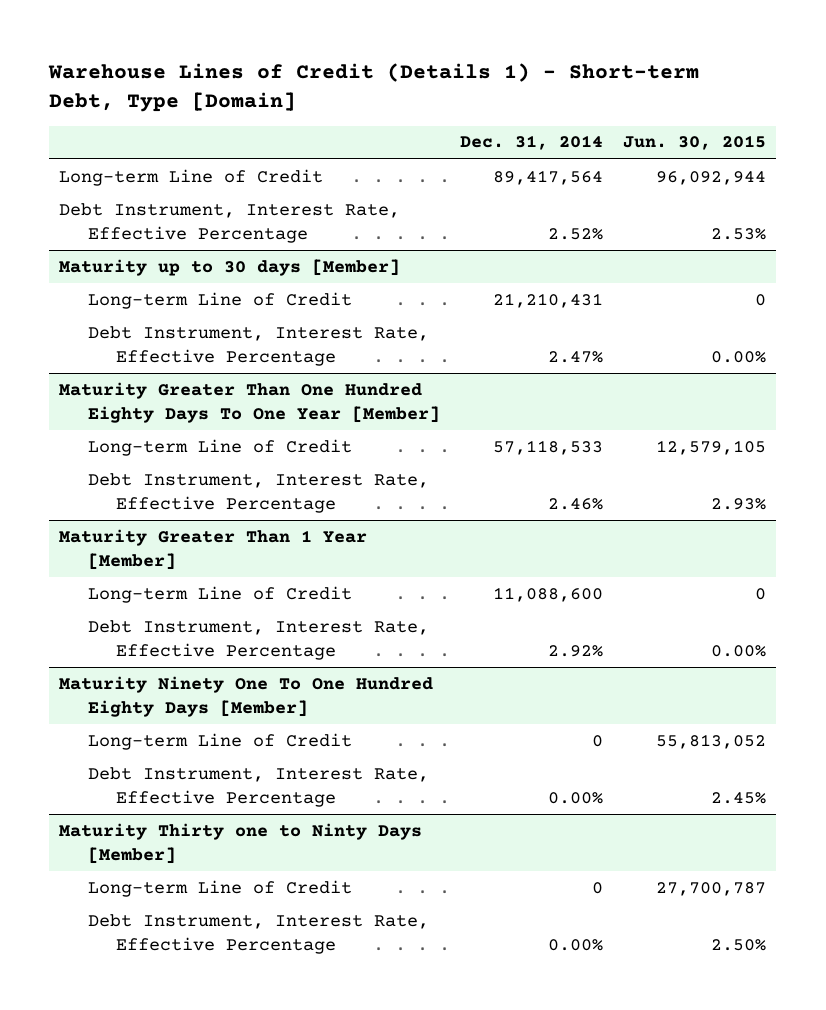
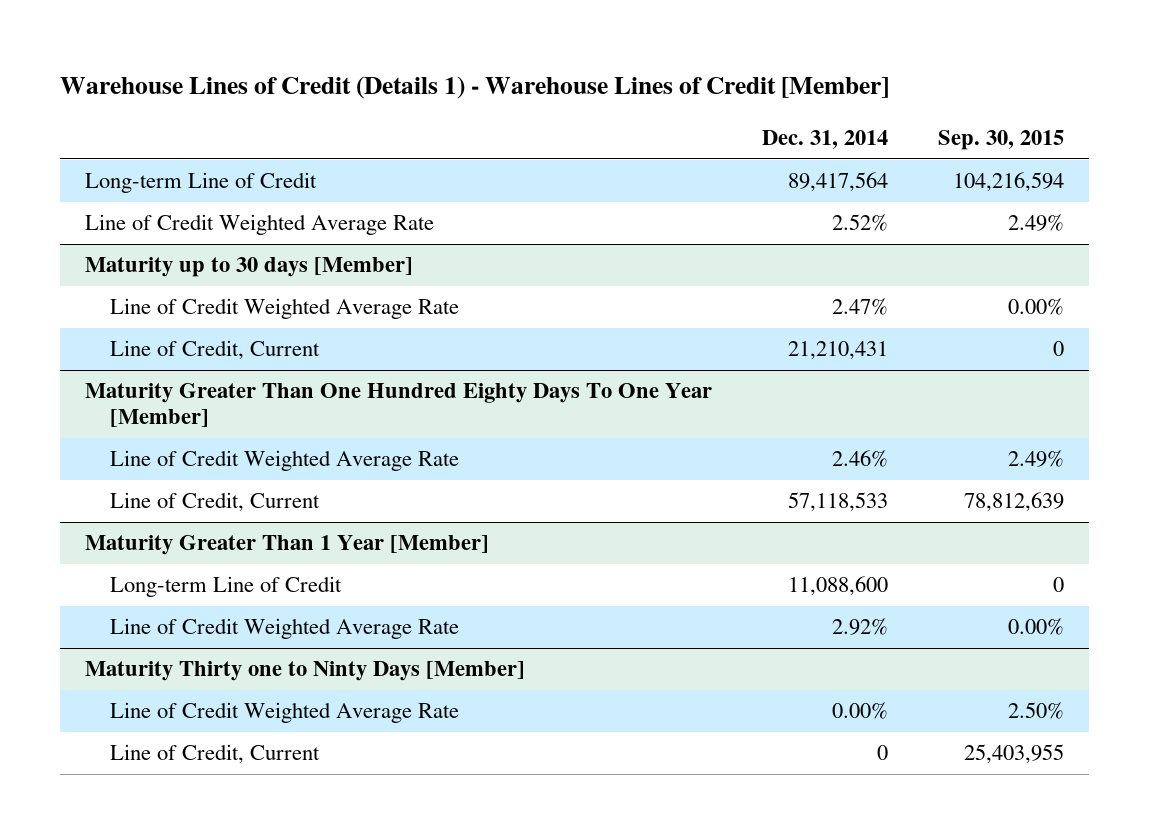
- Warehouse Lines of Credit (Details 1) - Short-term Debt, Type [Domain]
+ Warehouse Lines of Credit (Details 1) - Warehouse Lines of Credit [Member]
- | Dec. 31, 2014 | Jun. 30, 2015
+ | Dec. 31, 2014 | Sep. 30, 2015
- Debt Instrument, Interest Rate, Effective Percentage | 2.52% | 2.53%
+ Line of Credit Weighted Average Rate | 2.52% | 2.49%
@ Maturity up to 30 days [Member]
- Long-term Line of Credit | 21,210,431 | 0
- Debt Instrument, Interest Rate, Effective Percentage | 2.47% | 0.00%
+ Line of Credit Weighted Average Rate | 2.47% | 0.00%
+ Line of Credit, Current | 21,210,431 | 0
@ Maturity Greater Than One Hundred Eighty Days To One Year [Member]
- Long-term Line of Credit | 57,118,533 | 12,579,105
- Debt Instrument, Interest Rate, Effective Percentage | 2.46% | 2.93%
+ Line of Credit Weighted Average Rate | 2.46% | 2.49%
+ Line of Credit, Current | 57,118,533 | 78,812,639
@ Maturity Greater Than 1 Year [Member]
- Debt Instrument, Interest Rate, Effective Percentage | 2.92% | 0.00%
- Maturity Ninety One To One Hundred Eighty Days [Member]
- Long-term Line of Credit | 0 | 55,813,052
- Debt Instrument, Interest Rate, Effective Percentage | 0.00% | 2.45%
@ Maturity Greater Than 1 Year [Member]
+ Line of Credit Weighted Average Rate | 2.92% | 0.00%
@ Maturity Thirty one to Ninty Days [Member]
- Long-term Line of Credit | 0 | 27,700,787
- Debt Instrument, Interest Rate, Effective Percentage | 0.00% | 2.50%
+ Line of Credit Weighted Average Rate | 0.00% | 2.50%
+ Line of Credit, Current | 0 | 25,403,955

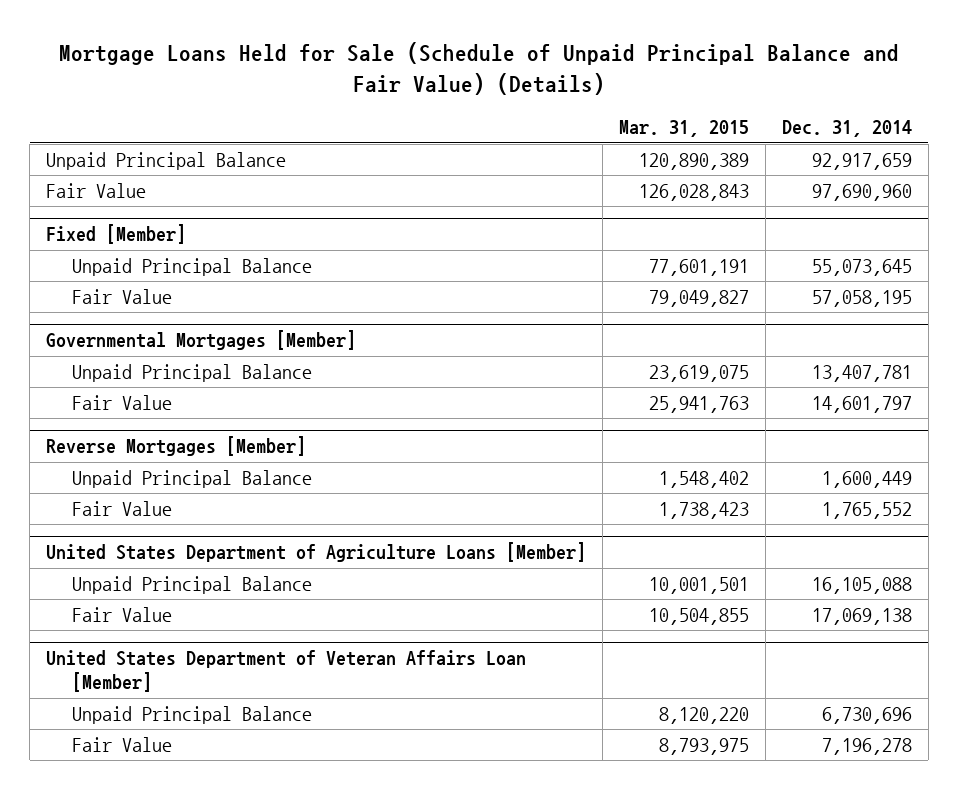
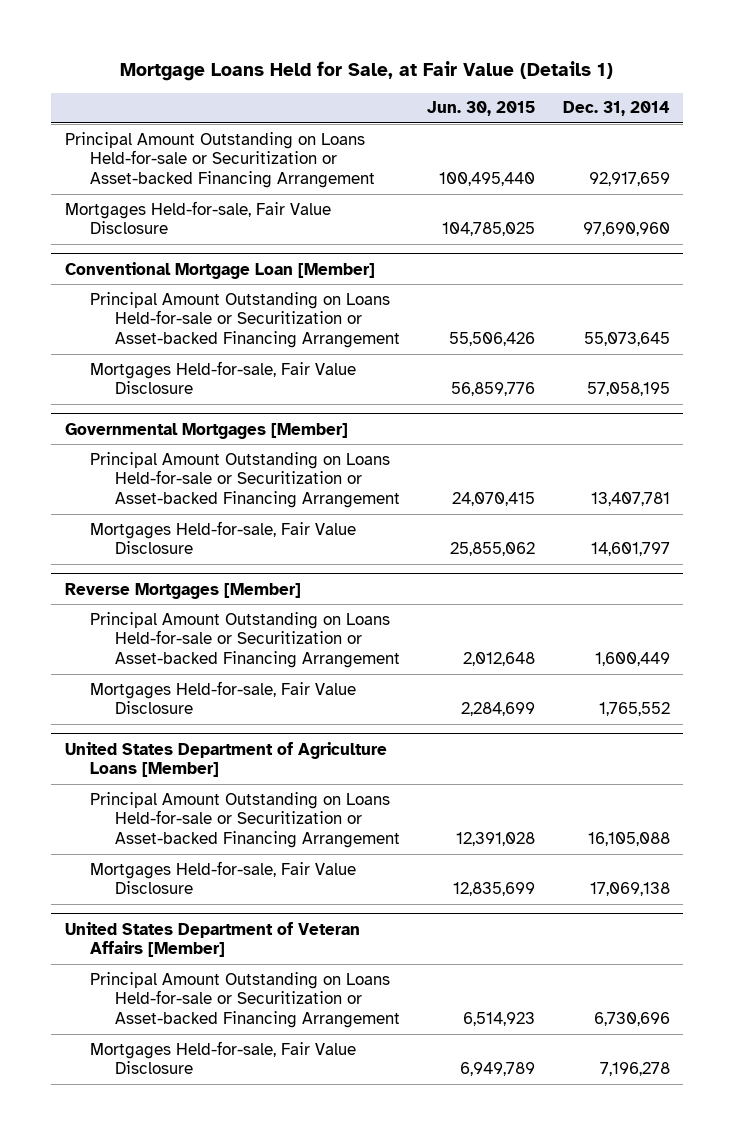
- Mortgage Loans Held for Sale (Schedule of Unpaid Principal Balance and Fair Value) (Details)
+ Mortgage Loans Held for Sale, at Fair Value (Details 1)
- | Mar. 31, 2015 | Dec. 31, 2014
+ | Jun. 30, 2015 | Dec. 31, 2014
- Unpaid Principal Balance | 120,890,389 | 92,917,659
- Fair Value | 126,028,843 | 97,690,960
- Fixed [Member]
- Unpaid Principal Balance | 77,601,191 | 55,073,645
- Fair Value | 79,049,827 | 57,058,195
+ Principal Amount Outstanding on Loans Held-for-sale or Securitization or Asset-backed Financing Arrangement | 100,495,440 | 92,917,659
+ Mortgages Held-for-sale, Fair Value Disclosure | 104,785,025 | 97,690,960
+ Conventional Mortgage Loan [Member]
+ Principal Amount Outstanding on Loans Held-for-sale or Securitization or Asset-backed Financing Arrangement | 55,506,426 | 55,073,645
+ Mortgages Held-for-sale, Fair Value Disclosure | 56,859,776 | 57,058,195
@ Governmental Mortgages [Member]
- Unpaid Principal Balance | 23,619,075 | 13,407,781
- Fair Value | 25,941,763 | 14,601,797
+ Principal Amount Outstanding on Loans Held-for-sale or Securitization or Asset-backed Financing Arrangement | 24,070,415 | 13,407,781
+ Mortgages Held-for-sale, Fair Value Disclosure | 25,855,062 | 14,601,797
@ Reverse Mortgages [Member]
- Unpaid Principal Balance | 1,548,402 | 1,600,449
- Fair Value | 1,738,423 | 1,765,552
+ Principal Amount Outstanding on Loans Held-for-sale or Securitization or Asset-backed Financing Arrangement | 2,012,648 | 1,600,449
+ Mortgages Held-for-sale, Fair Value Disclosure | 2,284,699 | 1,765,552
@ United States Department of Agriculture Loans [Member]
- Unpaid Principal Balance | 10,001,501 | 16,105,088
- Fair Value | 10,504,855 | 17,069,138
- United States Department of Veteran Affairs Loan [Member]
- Unpaid Principal Balance | 8,120,220 | 6,730,696
- Fair Value | 8,793,975 | 7,196,278
@ United States Department of Agriculture Loans [Member]
+ Principal Amount Outstanding on Loans Held-for-sale or Securitization or Asset-backed Financing Arrangement | 12,391,028 | 16,105,088
+ Mortgages Held-for-sale, Fair Value Disclosure | 12,835,699 | 17,069,138
+ United States Department of Veteran Affairs [Member]
+ Principal Amount Outstanding on Loans Held-for-sale or Securitization or Asset-backed Financing Arrangement | 6,514,923 | 6,730,696
+ Mortgages Held-for-sale, Fair Value Disclosure | 6,949,789 | 7,196,278

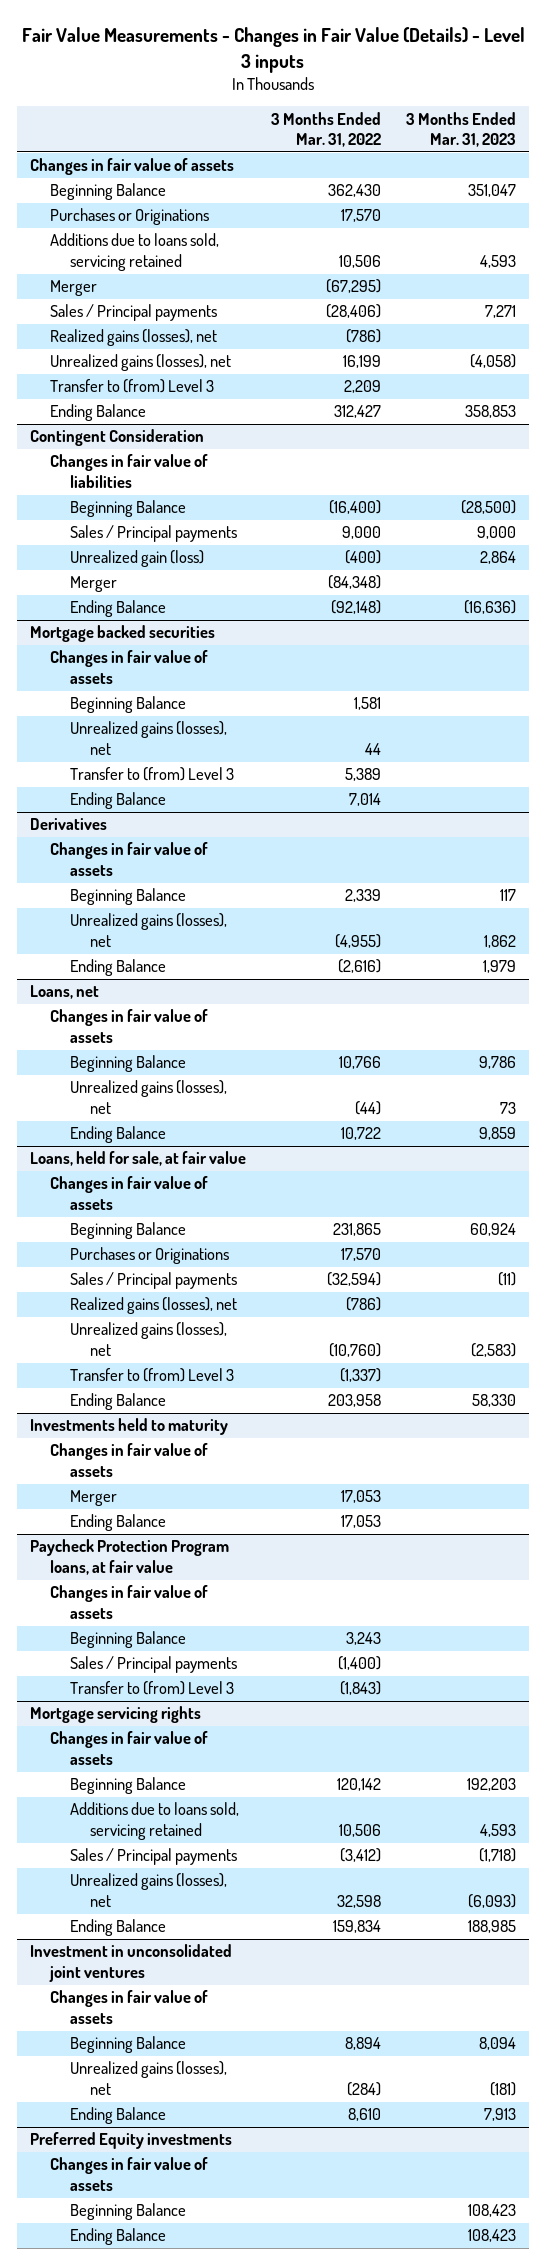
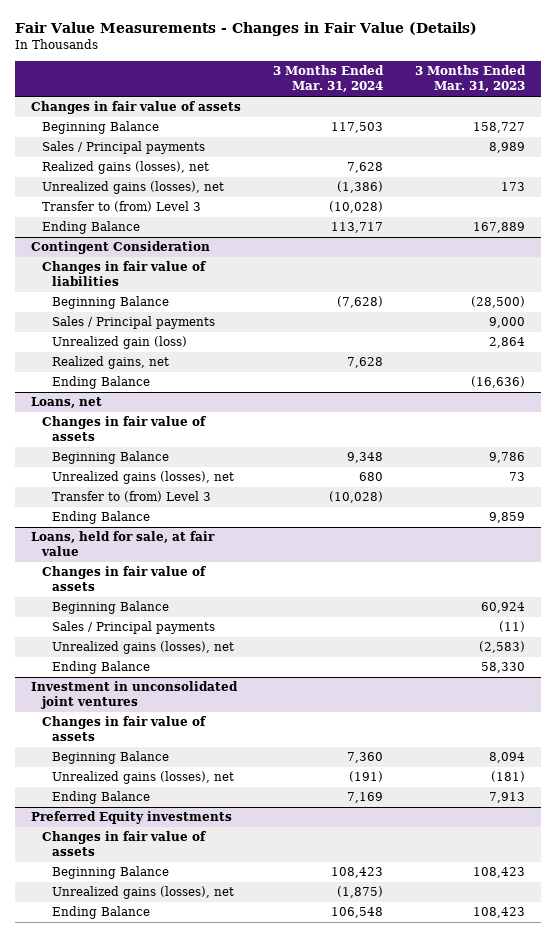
- Fair Value Measurements - Changes in Fair Value (Details) - Level 3 inputs
+ Fair Value Measurements - Changes in Fair Value (Details)
- | 3 Months Ended Mar. 31, 2022 | 3 Months Ended Mar. 31, 2023
+ | 3 Months Ended Mar. 31, 2024 | 3 Months Ended Mar. 31, 2023
- Beginning Balance | 362,430 | 351,047
- Purchases or Originations | 17,570 |
- Additions due to loans sold, servicing retained | 10,506 | 4,593
- Merger | (67,295) |
- Sales / Principal payments | (28,406) | 7,271
+ Beginning Balance | 117,503 | 158,727
+ Sales / Principal payments | | 8,989
- Unrealized gains (losses), net | 16,199 | (4,058)
+ Unrealized gains (losses), net | (1,386) | 173
- Ending Balance | 312,427 | 358,853
+ Ending Balance | 113,717 | 167,889
@ Contingent Consideration
- Merger | (84,348) |
+ Realized gains, net | 7,628 |
- Mortgage backed securities
- Changes in fair value of assets
- Beginning Balance | 1,581 |
- Unrealized gains (losses), net | 44 |
- Transfer to (from) Level 3 | 5,389 |
- Ending Balance | 7,014 |
- Derivatives
- Changes in fair value of assets
- Beginning Balance | 2,339 | 117
- Unrealized gains (losses), net | (4,955) | 1,862
- Ending Balance | (2,616) | 1,979
@ Loans, net
+ Transfer to (from) Level 3 | (10,028) |
@ Loans, held for sale, at fair value
- Purchases or Originations | 17,570 |
- Realized gains (losses), net | (786) |
- Transfer to (from) Level 3 | (1,337) |
- Investments held to maturity
- Changes in fair value of assets
- Merger | 17,053 |
- Ending Balance | 17,053 |
- Paycheck Protection Program loans, at fair value
- Changes in fair value of assets
- Beginning Balance | 3,243 |
- Sales / Principal payments | (1,400) |
- Transfer to (from) Level 3 | (1,843) |
- Mortgage servicing rights
- Changes in fair value of assets
- Beginning Balance | 120,142 | 192,203
- Additions due to loans sold, servicing retained | 10,506 | 4,593
- Sales / Principal payments | (3,412) | (1,718)
- Unrealized gains (losses), net | 32,598 | (6,093)
- Ending Balance | 159,834 | 188,985
@ Preferred Equity investments
+ Unrealized gains (losses), net | (1,875) |

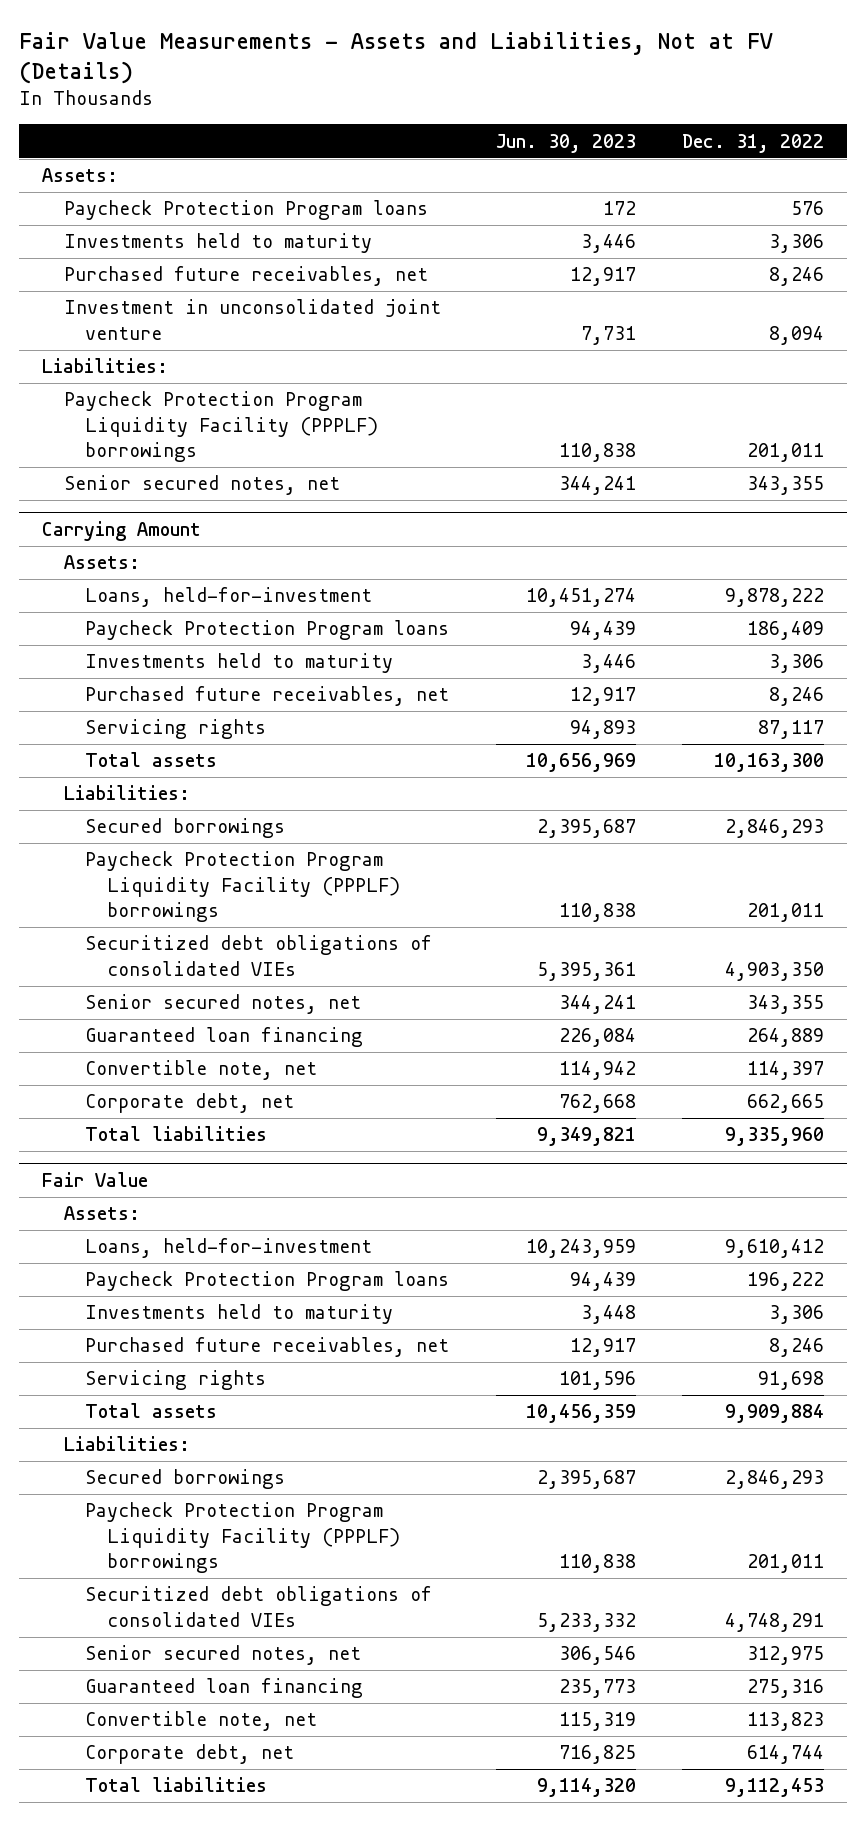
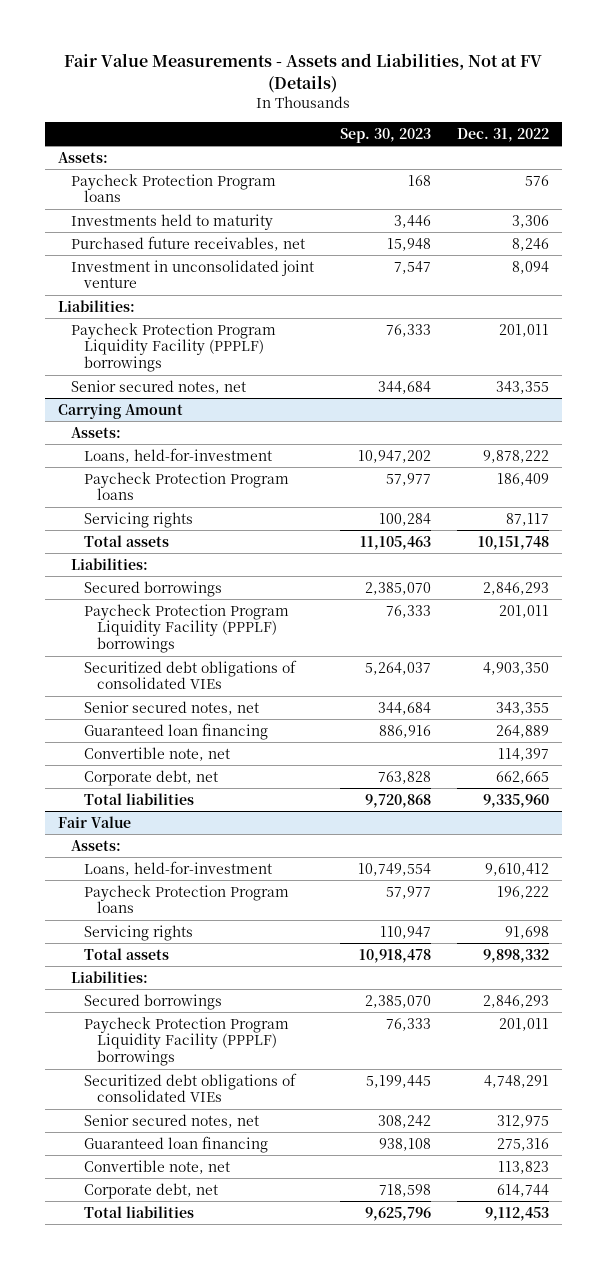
- | Jun. 30, 2023 | Dec. 31, 2022
+ | Sep. 30, 2023 | Dec. 31, 2022
@ Carrying Amount
- Investments held to maturity | 3,446 | 3,306
- Purchased future receivables, net | 12,917 | 8,246
- Total assets | 10,656,969 | 10,163,300
+ Total assets | 11,105,463 | 10,151,748
@ Fair Value
- Investments held to maturity | 3,448 | 3,306
- Purchased future receivables, net | 12,917 | 8,246
- Total assets | 10,456,359 | 9,909,884
+ Total assets | 10,918,478 | 9,898,332

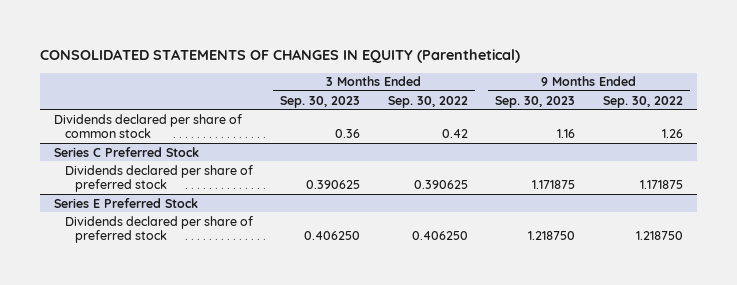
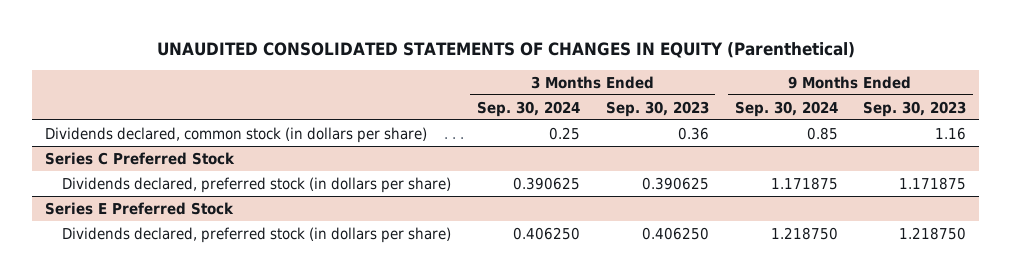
- CONSOLIDATED STATEMENTS OF CHANGES IN EQUITY (Parenthetical)
+ UNAUDITED CONSOLIDATED STATEMENTS OF CHANGES IN EQUITY (Parenthetical)
- | 3 Months Ended Sep. 30, 2023 | 3 Months Ended Sep. 30, 2022 | 9 Months Ended Sep. 30, 2023 | 9 Months Ended Sep. 30, 2022
+ | 3 Months Ended Sep. 30, 2024 | 3 Months Ended Sep. 30, 2023 | 9 Months Ended Sep. 30, 2024 | 9 Months Ended Sep. 30, 2023
- Dividends declared per share of common stock | 0.36 | 0.42 | 1.16 | 1.26
+ Dividends declared, common stock (in dollars per share) | 0.25 | 0.36 | 0.85 | 1.16
@ Series C Preferred Stock
- Dividends declared per share of preferred stock | 0.390625 | 0.390625 | 1.171875 | 1.171875
+ Dividends declared, preferred stock (in dollars per share) | 0.390625 | 0.390625 | 1.171875 | 1.171875
@ Series E Preferred Stock
- Dividends declared per share of preferred stock | 0.406250 | 0.406250 | 1.218750 | 1.218750
+ Dividends declared, preferred stock (in dollars per share) | 0.406250 | 0.406250 | 1.218750 | 1.218750

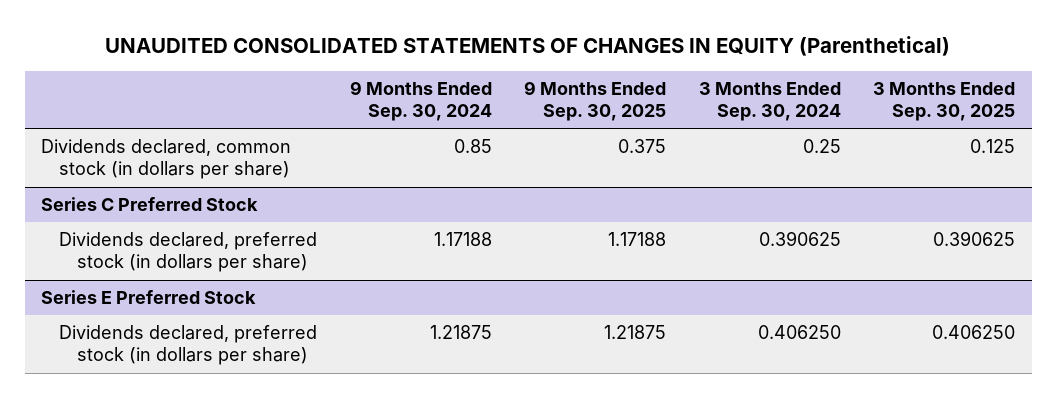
- | 3 Months Ended Sep. 30, 2024 | 3 Months Ended Sep. 30, 2023 | 9 Months Ended Sep. 30, 2024 | 9 Months Ended Sep. 30, 2023
+ | 9 Months Ended Sep. 30, 2024 | 9 Months Ended Sep. 30, 2025 | 3 Months Ended Sep. 30, 2024 | 3 Months Ended Sep. 30, 2025
@ Series C Preferred Stock
- Dividends declared, preferred stock (in dollars per share) | 0.390625 | 0.390625 | 1.171875 | 1.171875
+ Dividends declared, preferred stock (in dollars per share) | 1.17188 | 1.17188 | 0.390625 | 0.390625
@ Series E Preferred Stock
- Dividends declared, preferred stock (in dollars per share) | 0.406250 | 0.406250 | 1.218750 | 1.218750
+ Dividends declared, preferred stock (in dollars per share) | 1.21875 | 1.21875 | 0.406250 | 0.406250

